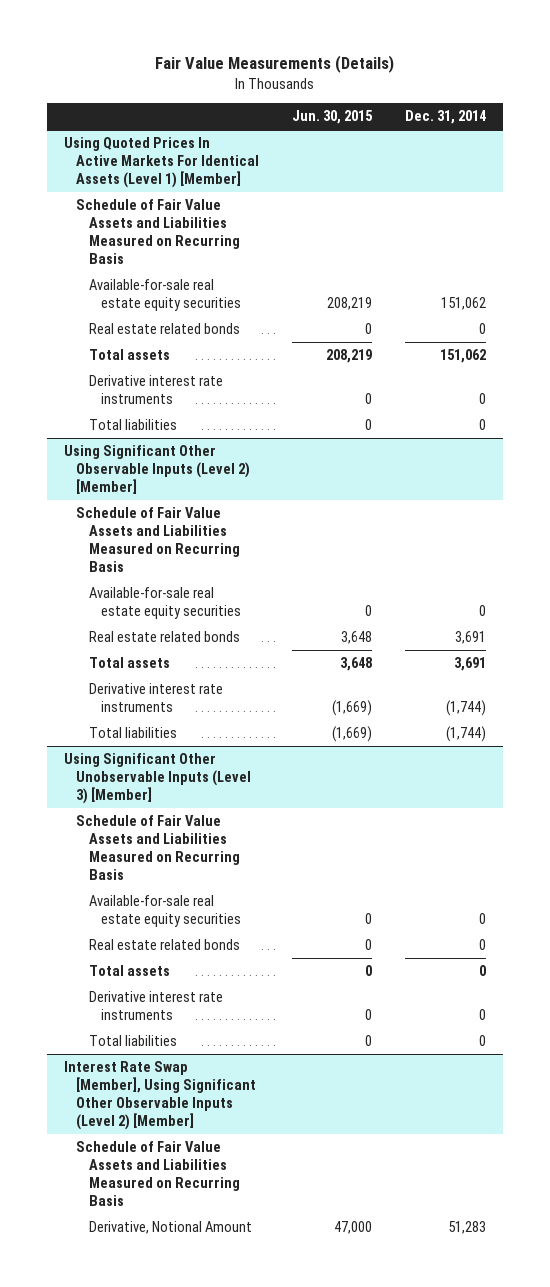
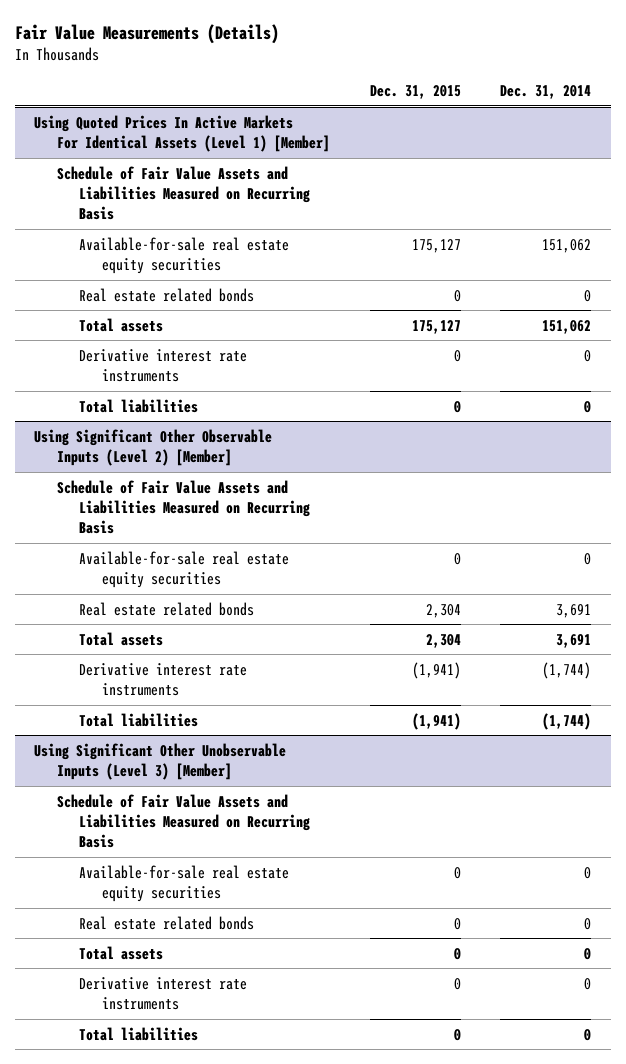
- | Jun. 30, 2015 | Dec. 31, 2014
+ | Dec. 31, 2015 | Dec. 31, 2014
- Interest Rate Swap [Member], Using Significant Other Observable Inputs (Level 2) [Member]
- Schedule of Fair Value Assets and Liabilities Measured on Recurring Basis
- Derivative, Notional Amount | 47,000 | 51,283

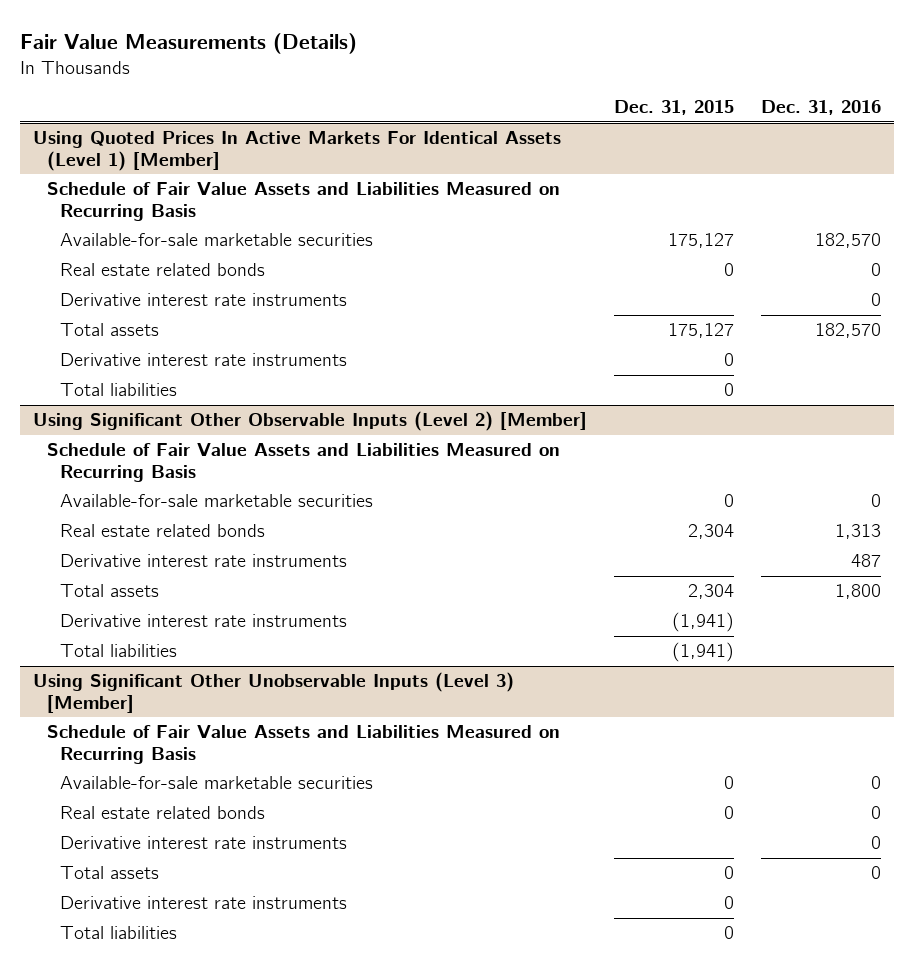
- | Dec. 31, 2015 | Dec. 31, 2014
+ | Dec. 31, 2015 | Dec. 31, 2016
@ Using Quoted Prices In Active Markets For Identical Assets (Level 1) [Member]
- Available-for-sale real estate equity securities | 175,127 | 151,062
+ Available-for-sale marketable securities | 175,127 | 182,570
+ Derivative interest rate instruments | | 0
@ Using Significant Other Observable Inputs (Level 2) [Member]
- Available-for-sale real estate equity securities | 0 | 0
+ Available-for-sale marketable securities | 0 | 0
+ Derivative interest rate instruments | | 487
@ Using Significant Other Unobservable Inputs (Level 3) [Member]
- Available-for-sale real estate equity securities | 0 | 0
+ Available-for-sale marketable securities | 0 | 0
+ Derivative interest rate instruments | | 0

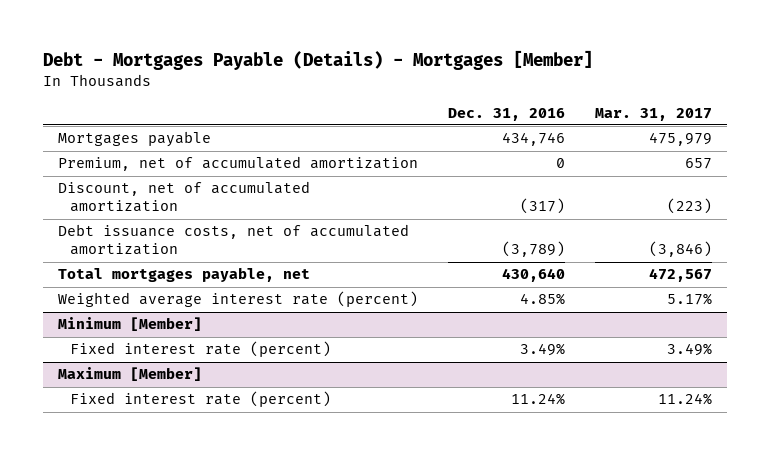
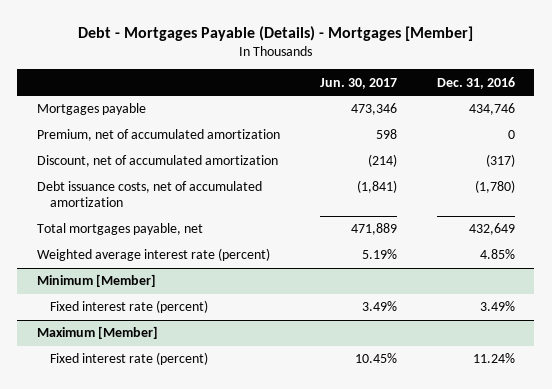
- | Dec. 31, 2016 | Mar. 31, 2017
+ | Jun. 30, 2017 | Dec. 31, 2016
- Debt issuance costs, net of accumulated amortization | (3,789) | (3,846)
- Total mortgages payable, net | 430,640 | 472,567
+ Debt issuance costs, net of accumulated amortization | (1,841) | (1,780)
+ Total mortgages payable, net | 471,889 | 432,649

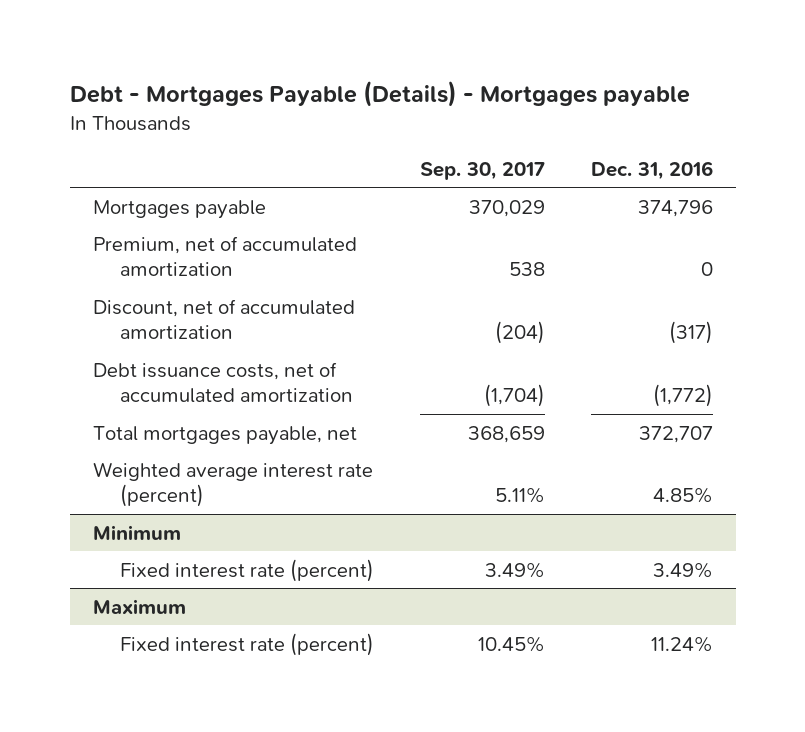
- Debt - Mortgages Payable (Details) - Mortgages [Member]
+ Debt - Mortgages Payable (Details) - Mortgages payable
- | Jun. 30, 2017 | Dec. 31, 2016
+ | Sep. 30, 2017 | Dec. 31, 2016
- Mortgages payable | 473,346 | 434,746
+ Mortgages payable | 370,029 | 374,796
- Debt issuance costs, net of accumulated amortization | (1,841) | (1,780)
- Total mortgages payable, net | 471,889 | 432,649
+ Debt issuance costs, net of accumulated amortization | (1,704) | (1,772)
+ Total mortgages payable, net | 368,659 | 372,707
- Minimum [Member]
+ Minimum
- Maximum [Member]
+ Maximum

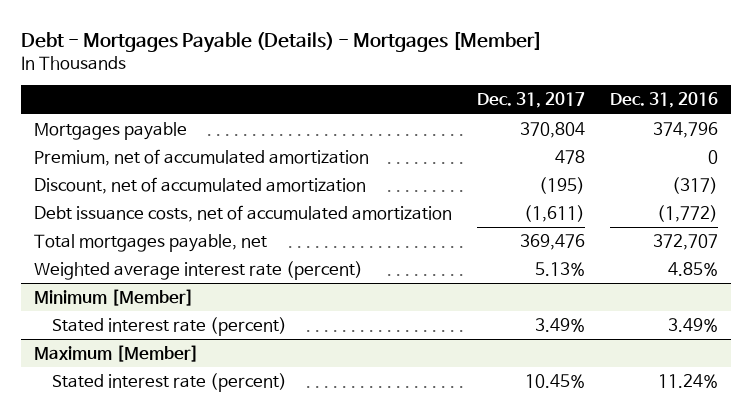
- Debt - Mortgages Payable (Details) - Mortgages payable
+ Debt - Mortgages Payable (Details) - Mortgages [Member]
- | Sep. 30, 2017 | Dec. 31, 2016
+ | Dec. 31, 2017 | Dec. 31, 2016
- Minimum
- Fixed interest rate (percent) | 3.49% | 3.49%
- Maximum
- Fixed interest rate (percent) | 10.45% | 11.24%
+ Minimum [Member]
+ Stated interest rate (percent) | 3.49% | 3.49%
+ Maximum [Member]
+ Stated interest rate (percent) | 10.45% | 11.24%

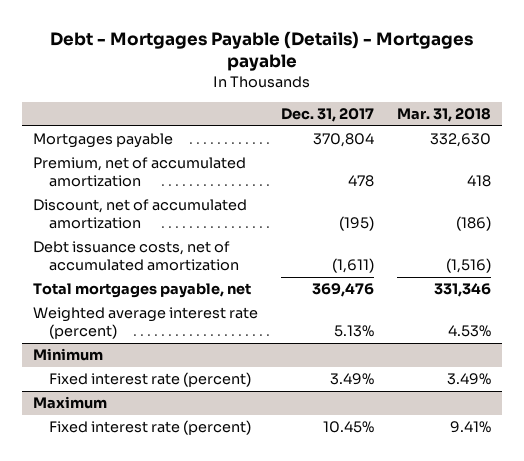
- Debt - Mortgages Payable (Details) - Mortgages [Member]
+ Debt - Mortgages Payable (Details) - Mortgages payable
- | Dec. 31, 2017 | Dec. 31, 2016
+ | Dec. 31, 2017 | Mar. 31, 2018
- Minimum [Member]
- Stated interest rate (percent) | 3.49% | 3.49%
- Maximum [Member]
- Stated interest rate (percent) | 10.45% | 11.24%
+ Minimum
+ Fixed interest rate (percent) | 3.49% | 3.49%
+ Maximum
+ Fixed interest rate (percent) | 10.45% | 9.41%

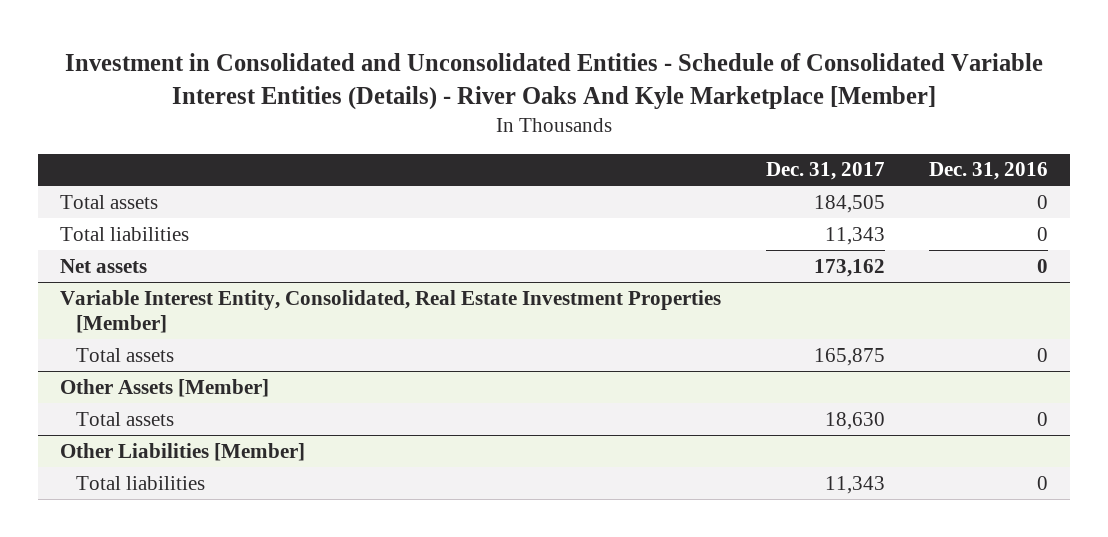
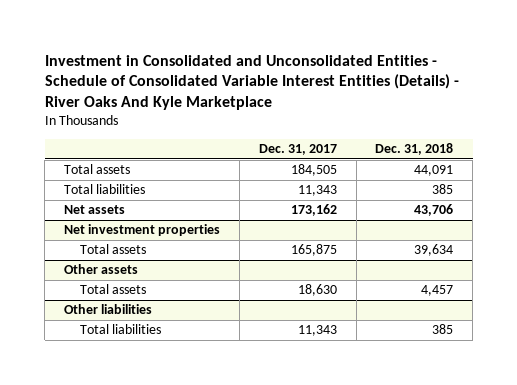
- Investment in Consolidated and Unconsolidated Entities - Schedule of Consolidated Variable Interest Entities (Details) - River Oaks And Kyle Marketplace [Member]
+ Investment in Consolidated and Unconsolidated Entities - Schedule of Consolidated Variable Interest Entities (Details) - River Oaks And Kyle Marketplace
- | Dec. 31, 2017 | Dec. 31, 2016
+ | Dec. 31, 2017 | Dec. 31, 2018
- Variable Interest Entity, Consolidated, Real Estate Investment Properties [Member]
+ Net investment properties
- Other Assets [Member]
+ Other assets
- Other Liabilities [Member]
+ Other liabilities

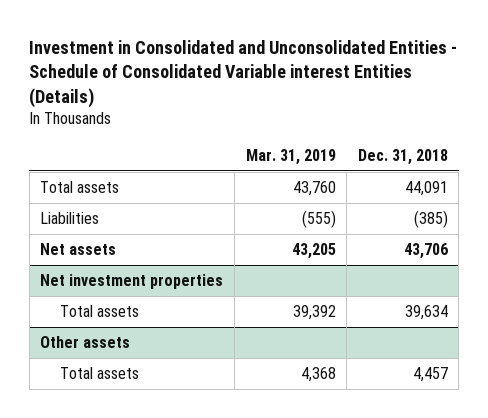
- Investment in Consolidated and Unconsolidated Entities - Schedule of Consolidated Variable Interest Entities (Details) - River Oaks And Kyle Marketplace
+ Investment in Consolidated and Unconsolidated Entities - Schedule of Consolidated Variable interest Entities (Details)
- | Dec. 31, 2017 | Dec. 31, 2018
+ | Mar. 31, 2019 | Dec. 31, 2018
- Total liabilities | 11,343 | 385
+ Liabilities | (555) | (385)
- Other liabilities
- Total liabilities | 11,343 | 385

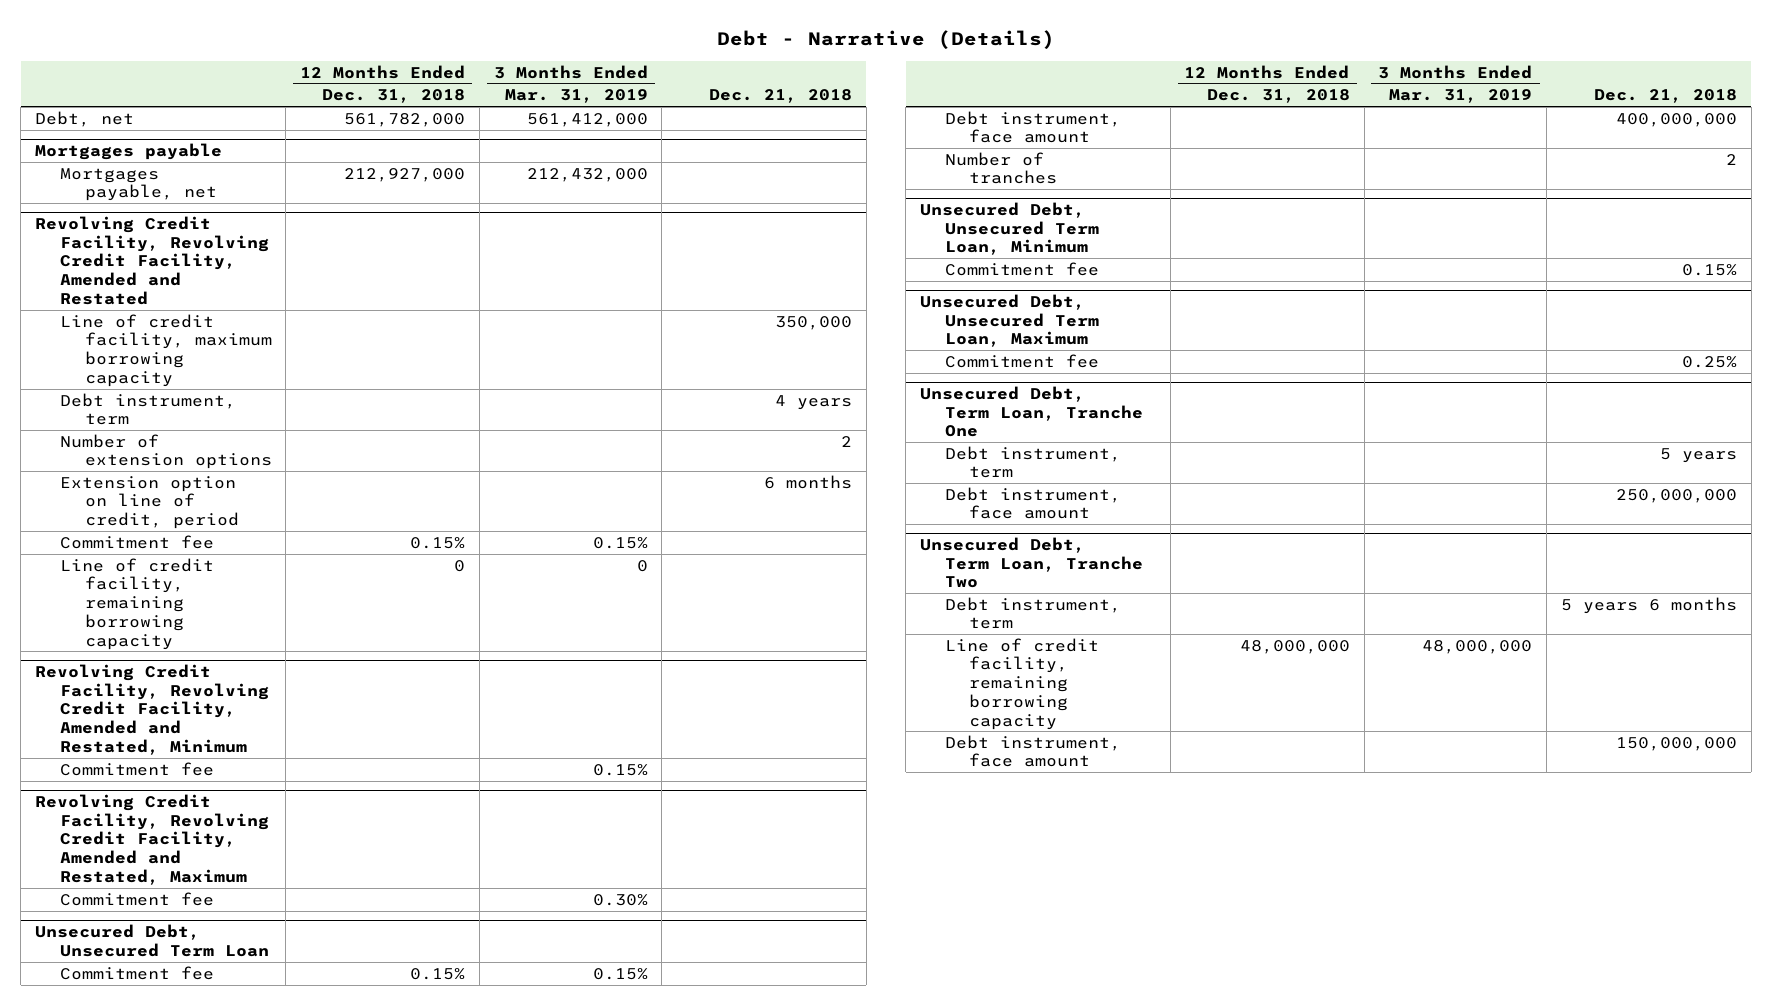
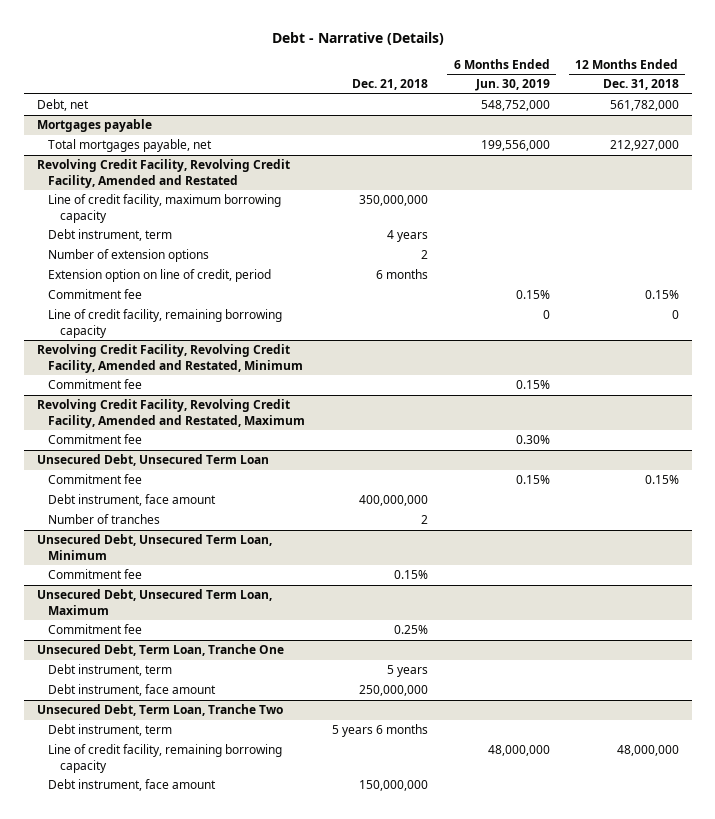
- | 12 Months Ended Dec. 31, 2018 | 3 Months Ended Mar. 31, 2019 | Dec. 21, 2018
+ | Dec. 21, 2018 | 6 Months Ended Jun. 30, 2019 | 12 Months Ended Dec. 31, 2018
@ Mortgages payable
- Mortgages payable, net | 212,927,000 | 212,432,000 |
+ Total mortgages payable, net | | 199,556,000 | 212,927,000
@ Revolving Credit Facility, Revolving Credit Facility, Amended and Restated
- Line of credit facility, maximum borrowing capacity | | | 350,000
+ Line of credit facility, maximum borrowing capacity | 350,000,000 | |

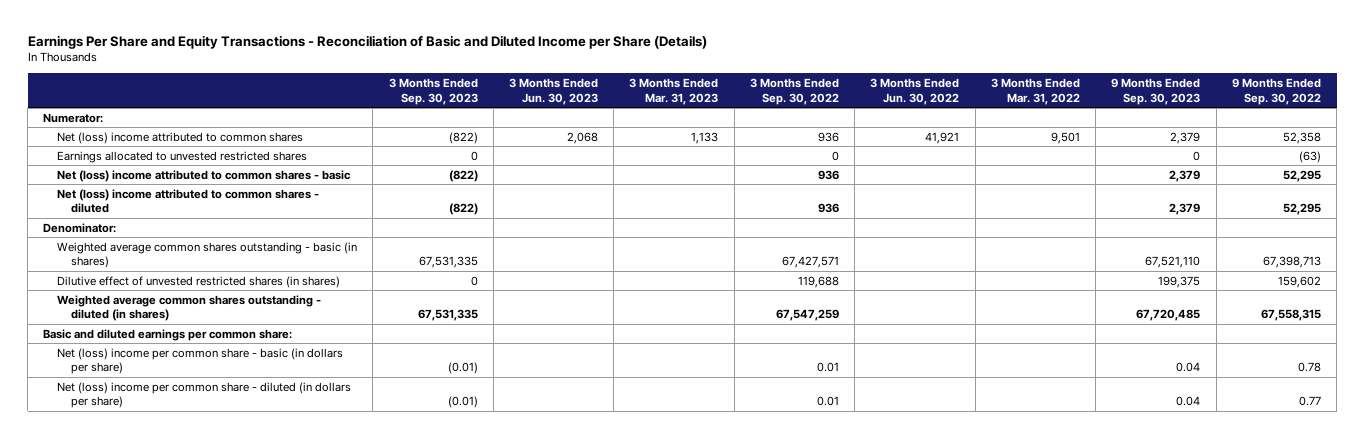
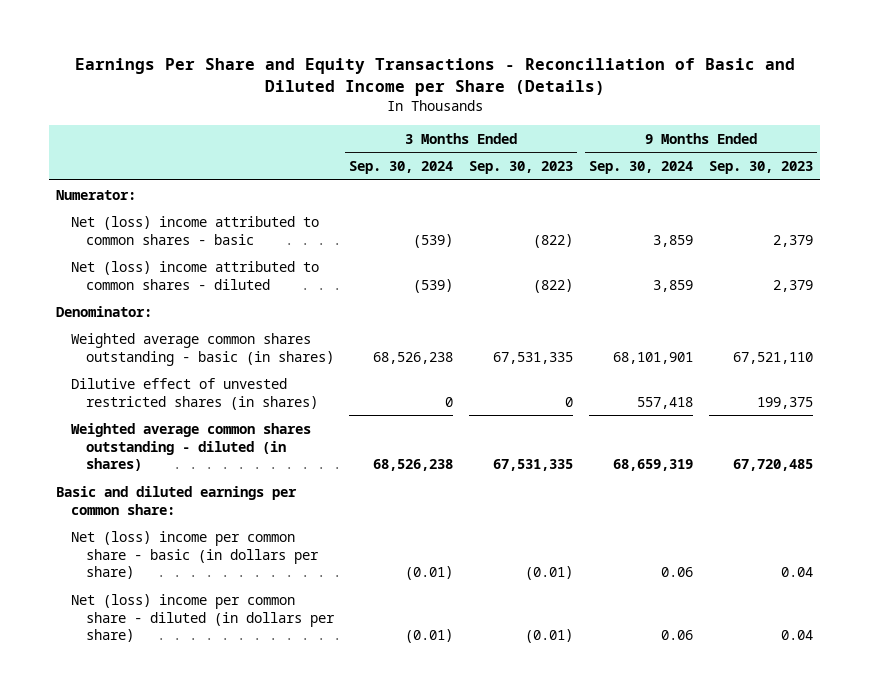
- | 3 Months Ended Sep. 30, 2023 | 3 Months Ended Jun. 30, 2023 | 3 Months Ended Mar. 31, 2023 | 3 Months Ended Sep. 30, 2022 | 3 Months Ended Jun. 30, 2022 | 3 Months Ended Mar. 31, 2022 | 9 Months Ended Sep. 30, 2023 | 9 Months Ended Sep. 30, 2022
+ | 3 Months Ended Sep. 30, 2024 | 3 Months Ended Sep. 30, 2023 | 9 Months Ended Sep. 30, 2024 | 9 Months Ended Sep. 30, 2023
- Net (loss) income attributed to common shares | (822) | 2,068 | 1,133 | 936 | 41,921 | 9,501 | 2,379 | 52,358
- Earnings allocated to unvested restricted shares | 0 | | | 0 | | | 0 | (63)

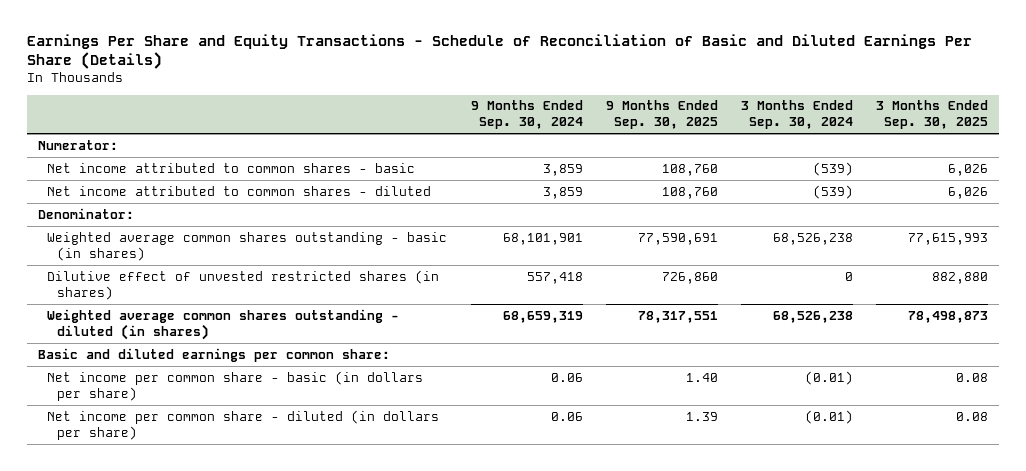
- Earnings Per Share and Equity Transactions - Reconciliation of Basic and Diluted Income per Share (Details)
+ Earnings Per Share and Equity Transactions - Schedule of Reconciliation of Basic and Diluted Earnings Per Share (Details)
- | 3 Months Ended Sep. 30, 2024 | 3 Months Ended Sep. 30, 2023 | 9 Months Ended Sep. 30, 2024 | 9 Months Ended Sep. 30, 2023
+ | 9 Months Ended Sep. 30, 2024 | 9 Months Ended Sep. 30, 2025 | 3 Months Ended Sep. 30, 2024 | 3 Months Ended Sep. 30, 2025
- Net (loss) income attributed to common shares - basic | (539) | (822) | 3,859 | 2,379
- Net (loss) income attributed to common shares - diluted | (539) | (822) | 3,859 | 2,379
+ Net income attributed to common shares - basic | 3,859 | 108,760 | (539) | 6,026
+ Net income attributed to common shares - diluted | 3,859 | 108,760 | (539) | 6,026
- Net (loss) income per common share - basic (in dollars per share) | (0.01) | (0.01) | 0.06 | 0.04
- Net (loss) income per common share - diluted (in dollars per share) | (0.01) | (0.01) | 0.06 | 0.04
+ Net income per common share - basic (in dollars per share) | 0.06 | 1.40 | (0.01) | 0.08
+ Net income per common share - diluted (in dollars per share) | 0.06 | 1.39 | (0.01) | 0.08

